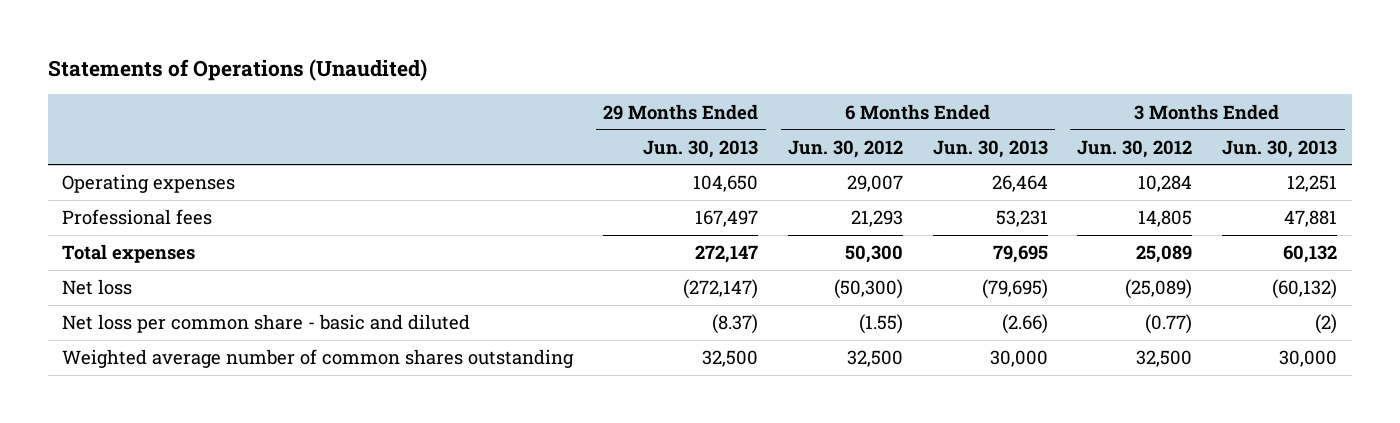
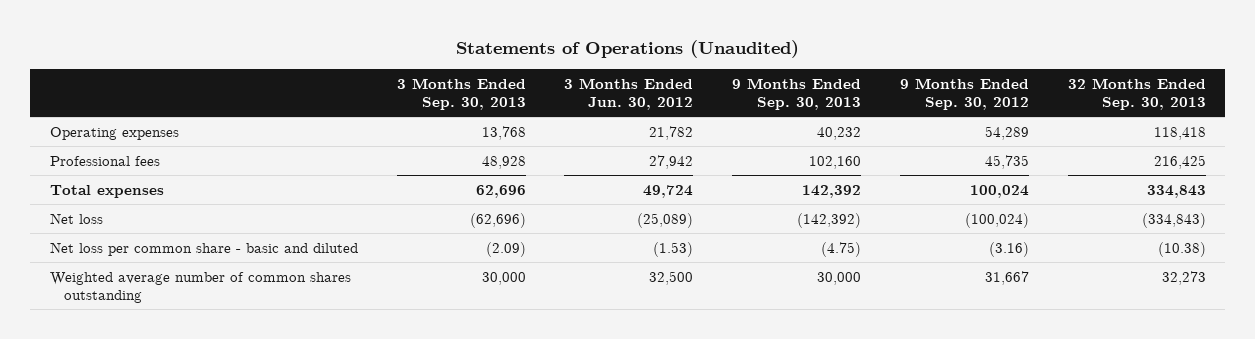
- | 29 Months Ended Jun. 30, 2013 | 6 Months Ended Jun. 30, 2012 | 6 Months Ended Jun. 30, 2013 | 3 Months Ended Jun. 30, 2012 | 3 Months Ended Jun. 30, 2013
+ | 3 Months Ended Sep. 30, 2013 | 3 Months Ended Jun. 30, 2012 | 9 Months Ended Sep. 30, 2013 | 9 Months Ended Sep. 30, 2012 | 32 Months Ended Sep. 30, 2013
- Operating expenses | 104,650 | 29,007 | 26,464 | 10,284 | 12,251
- Professional fees | 167,497 | 21,293 | 53,231 | 14,805 | 47,881
- Total expenses | 272,147 | 50,300 | 79,695 | 25,089 | 60,132
+ Operating expenses | 13,768 | 21,782 | 40,232 | 54,289 | 118,418
+ Professional fees | 48,928 | 27,942 | 102,160 | 45,735 | 216,425
+ Total expenses | 62,696 | 49,724 | 142,392 | 100,024 | 334,843
- Net loss per common share - basic and diluted | (8.37) | (1.55) | (2.66) | (0.77) | (2)
+ Net loss per common share - basic and diluted | (2.09) | (1.53) | (4.75) | (3.16) | (10.38)

